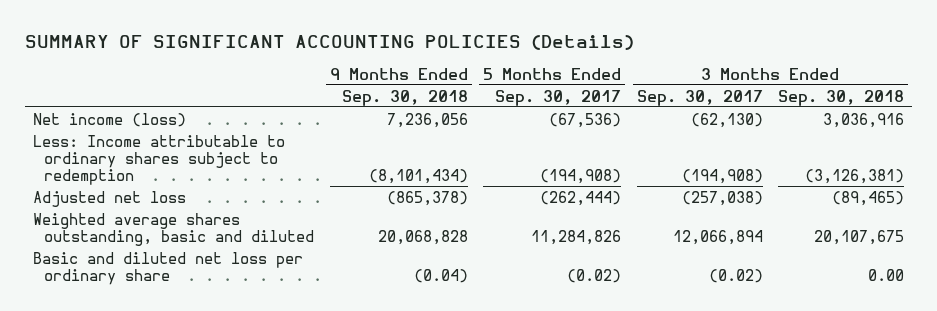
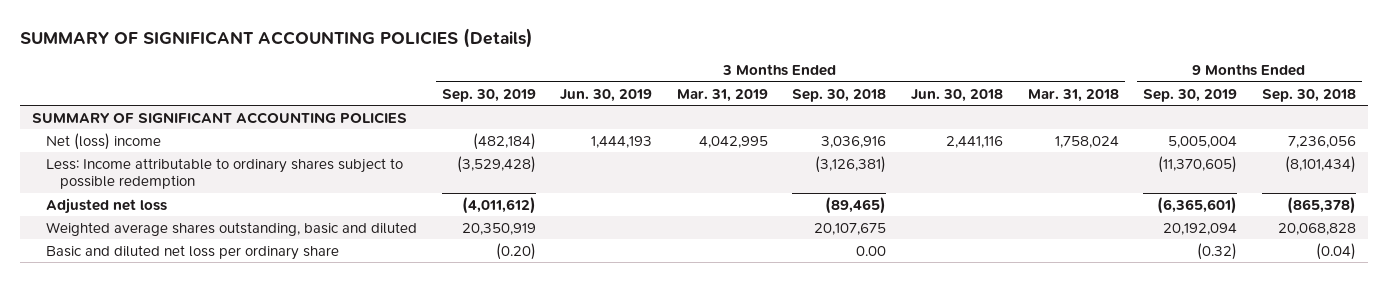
- | 9 Months Ended Sep. 30, 2018 | 5 Months Ended Sep. 30, 2017 | 3 Months Ended Sep. 30, 2017 | 3 Months Ended Sep. 30, 2018
+ | 3 Months Ended Sep. 30, 2019 | 3 Months Ended Jun. 30, 2019 | 3 Months Ended Mar. 31, 2019 | 3 Months Ended Sep. 30, 2018 | 3 Months Ended Jun. 30, 2018 | 3 Months Ended Mar. 31, 2018 | 9 Months Ended Sep. 30, 2019 | 9 Months Ended Sep. 30, 2018
- Net income (loss) | 7,236,056 | (67,536) | (62,130) | 3,036,916
- Less: Income attributable to ordinary shares subject to redemption | (8,101,434) | (194,908) | (194,908) | (3,126,381)
+ SUMMARY OF SIGNIFICANT ACCOUNTING POLICIES
+ Net (loss) income | (482,184) | 1,444,193 | 4,042,995 | 3,036,916 | 2,441,116 | 1,758,024 | 5,005,004 | 7,236,056
+ Less: Income attributable to ordinary shares subject to possible redemption | (3,529,428) | | | (3,126,381) | | | (11,370,605) | (8,101,434)

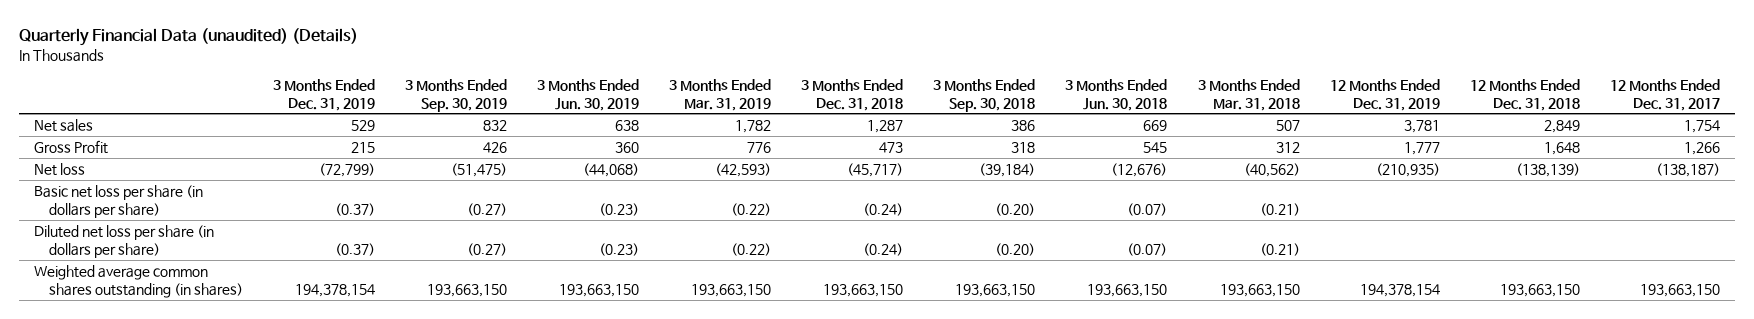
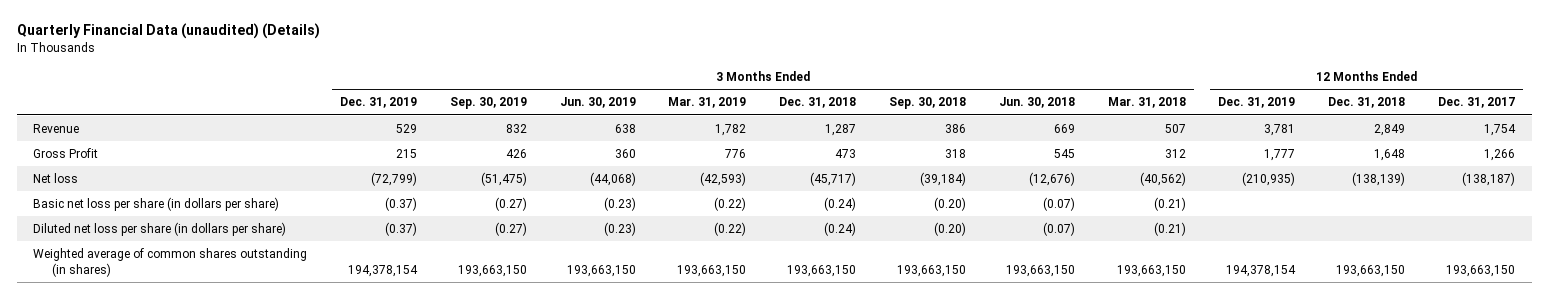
- Net sales | 529 | 832 | 638 | 1,782 | 1,287 | 386 | 669 | 507 | 3,781 | 2,849 | 1,754
+ Revenue | 529 | 832 | 638 | 1,782 | 1,287 | 386 | 669 | 507 | 3,781 | 2,849 | 1,754
- Weighted average common shares outstanding (in shares) | 194,378,154 | 193,663,150 | 193,663,150 | 193,663,150 | 193,663,150 | 193,663,150 | 193,663,150 | 193,663,150 | 194,378,154 | 193,663,150 | 193,663,150
+ Weighted average of common shares outstanding (in shares) | 194,378,154 | 193,663,150 | 193,663,150 | 193,663,150 | 193,663,150 | 193,663,150 | 193,663,150 | 193,663,150 | 194,378,154 | 193,663,150 | 193,663,150

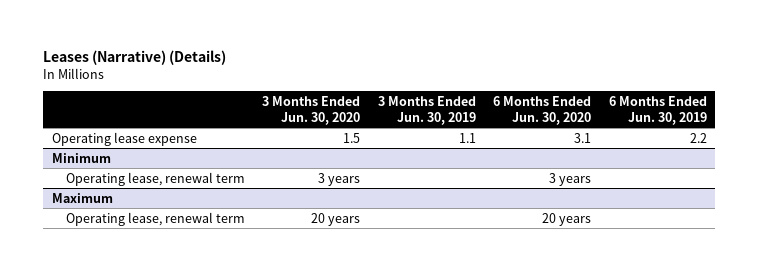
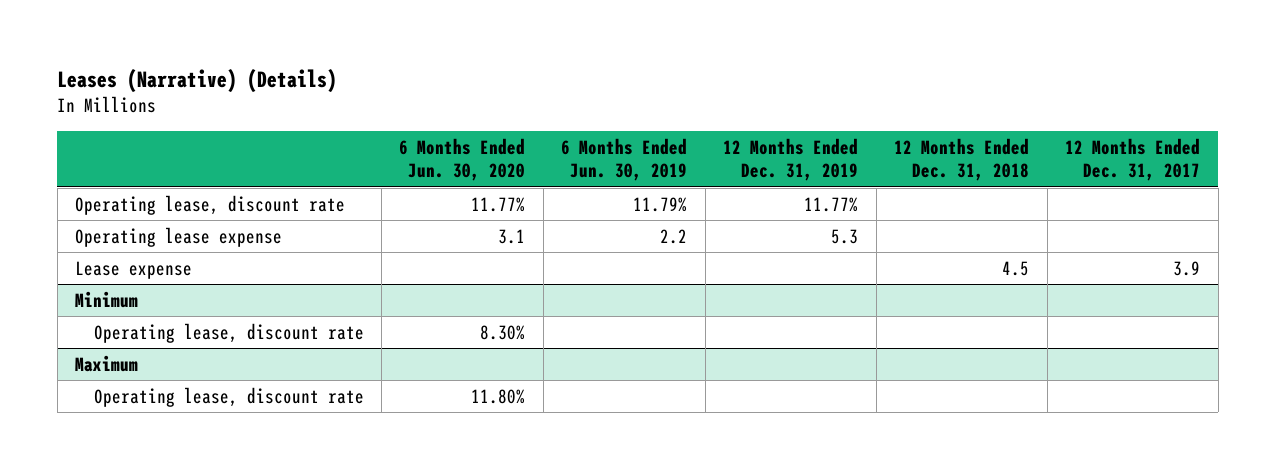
- | 3 Months Ended Jun. 30, 2020 | 3 Months Ended Jun. 30, 2019 | 6 Months Ended Jun. 30, 2020 | 6 Months Ended Jun. 30, 2019
+ | 6 Months Ended Jun. 30, 2020 | 6 Months Ended Jun. 30, 2019 | 12 Months Ended Dec. 31, 2019 | 12 Months Ended Dec. 31, 2018 | 12 Months Ended Dec. 31, 2017
+ Operating lease, discount rate | 11.77% | 11.79% | 11.77% | |
+ Lease expense | | | | 4.5 | 3.9
@ Minimum
- Operating lease, renewal term | 3 years | | 3 years |
+ Operating lease, discount rate | 8.30% | | | |
@ Maximum
- Operating lease, renewal term | 20 years | | 20 years |
+ Operating lease, discount rate | 11.80% | | | |

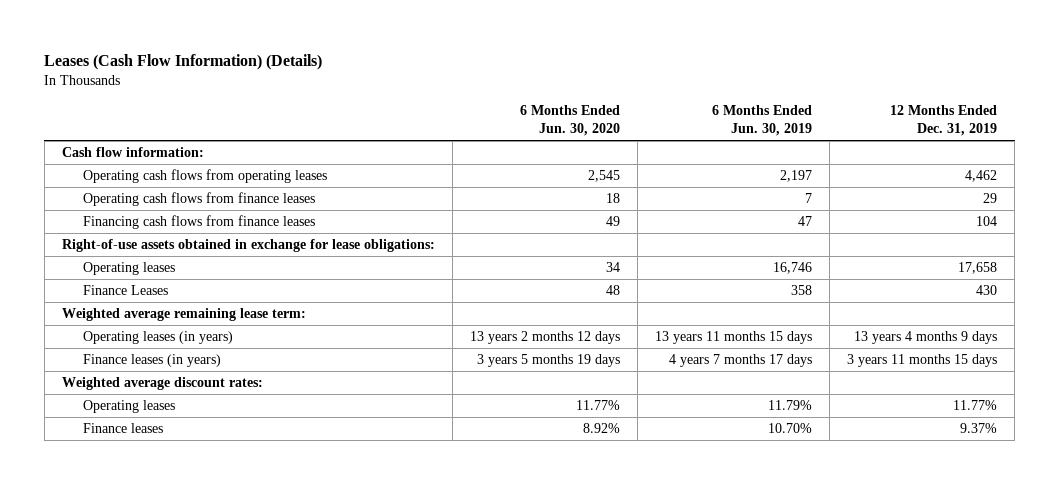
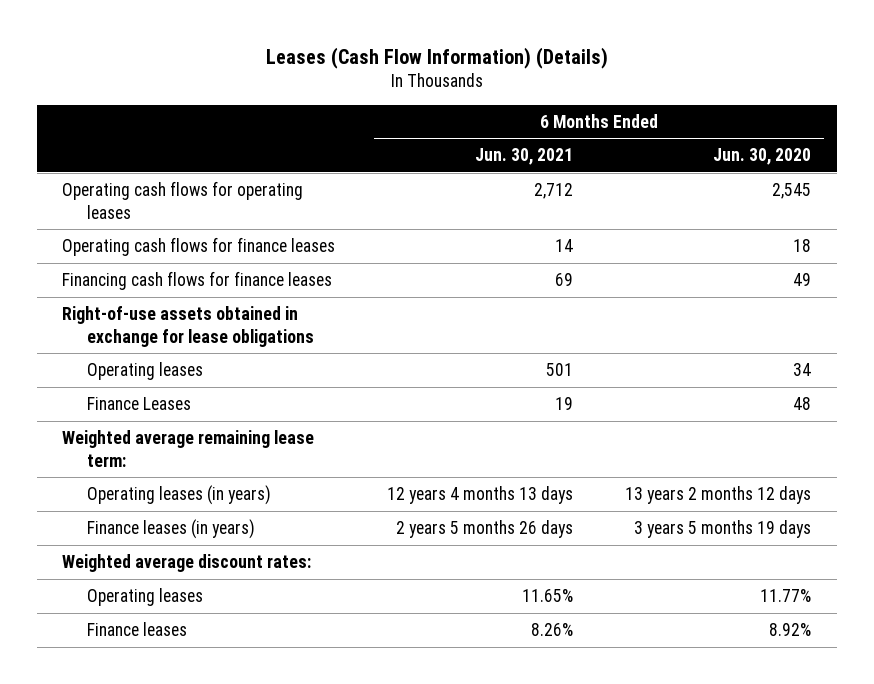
- | 6 Months Ended Jun. 30, 2020 | 6 Months Ended Jun. 30, 2019 | 12 Months Ended Dec. 31, 2019
+ | 6 Months Ended Jun. 30, 2021 | 6 Months Ended Jun. 30, 2020
- Cash flow information:
- Operating cash flows from operating leases | 2,545 | 2,197 | 4,462
- Operating cash flows from finance leases | 18 | 7 | 29
- Financing cash flows from finance leases | 49 | 47 | 104
- Right-of-use assets obtained in exchange for lease obligations:
+ Operating cash flows for operating leases | 2,712 | 2,545
+ Operating cash flows for finance leases | 14 | 18
+ Financing cash flows for finance leases | 69 | 49
+ Right-of-use assets obtained in exchange for lease obligations

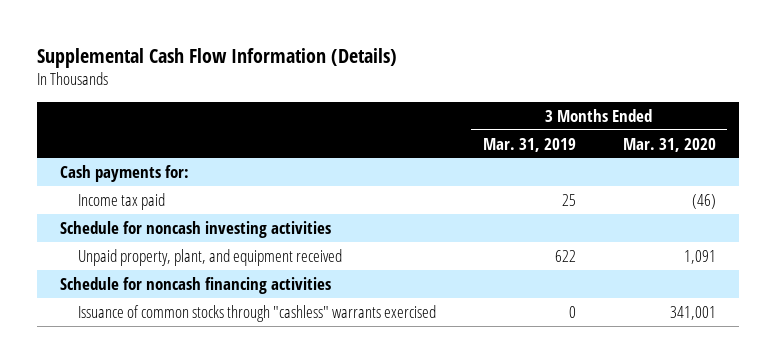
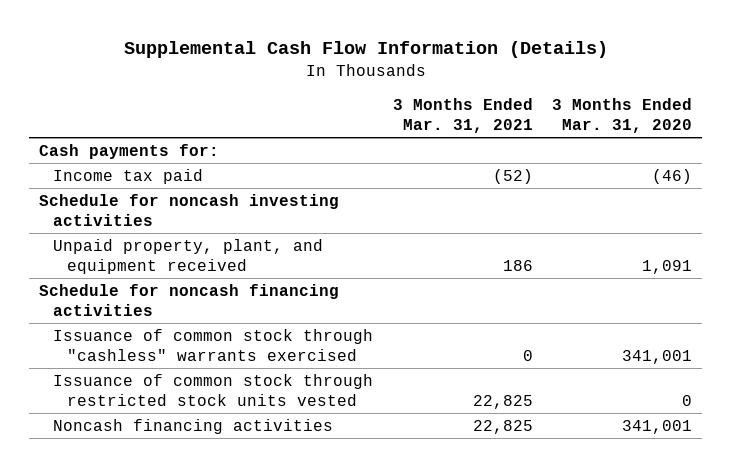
- | 3 Months Ended Mar. 31, 2019 | 3 Months Ended Mar. 31, 2020
+ | 3 Months Ended Mar. 31, 2021 | 3 Months Ended Mar. 31, 2020
- Issuance of common stocks through "cashless" warrants exercised | 0 | 341,001
+ Issuance of common stock through "cashless" warrants exercised | 0 | 341,001
+ Issuance of common stock through restricted stock units vested | 22,825 | 0
+ Noncash financing activities | 22,825 | 341,001

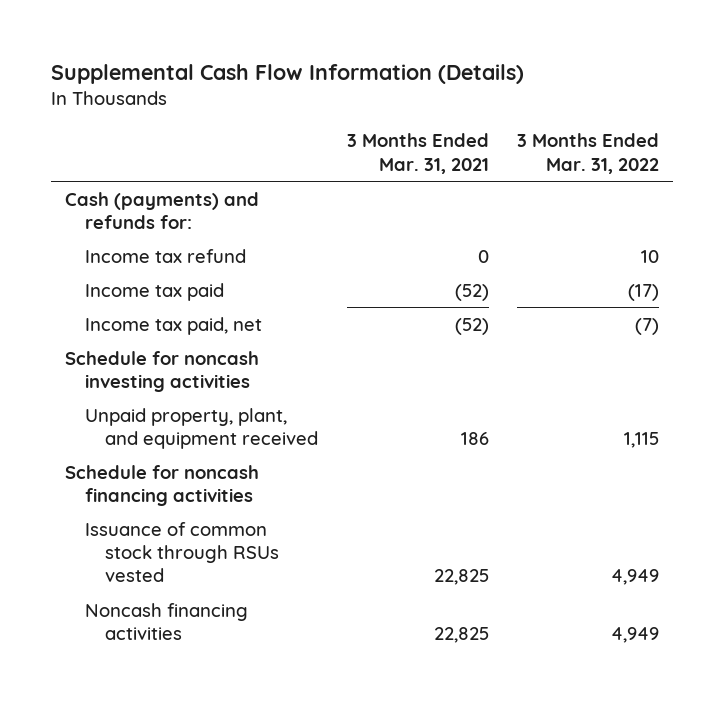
- | 3 Months Ended Mar. 31, 2021 | 3 Months Ended Mar. 31, 2020
+ | 3 Months Ended Mar. 31, 2021 | 3 Months Ended Mar. 31, 2022
- Cash payments for:
+ Cash (payments) and refunds for:
+ Income tax refund | 0 | 10
+ Income tax paid, net | (52) | (7)
- Issuance of common stock through "cashless" warrants exercised | 0 | 341,001
- Issuance of common stock through restricted stock units vested | 22,825 | 0
+ Issuance of common stock through RSUs vested | 22,825 | 4,949

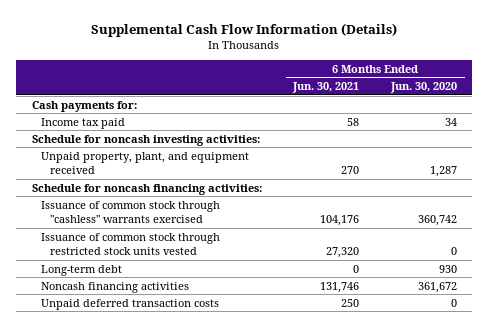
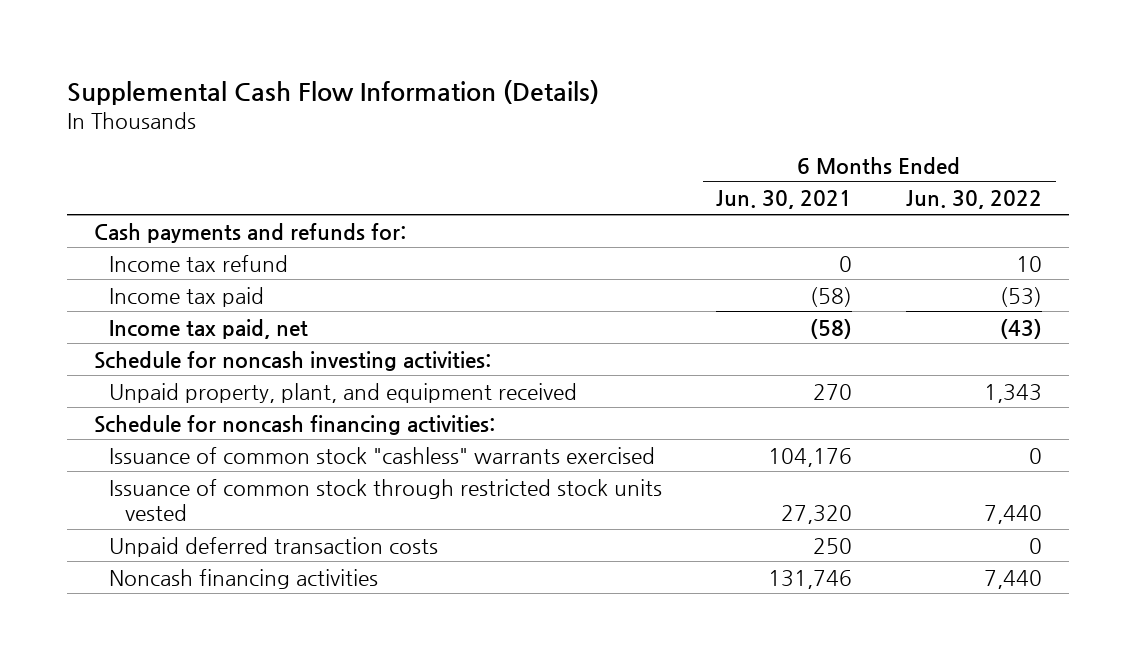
- | 6 Months Ended Jun. 30, 2021 | 6 Months Ended Jun. 30, 2020
+ | 6 Months Ended Jun. 30, 2021 | 6 Months Ended Jun. 30, 2022
- Cash payments for:
- Income tax paid | 58 | 34
+ Cash payments and refunds for:
+ Income tax refund | 0 | 10
+ Income tax paid | (58) | (53)
+ Income tax paid, net | (58) | (43)
- Issuance of common stock through "cashless" warrants exercised | 104,176 | 360,742
+ Issuance of common stock "cashless" warrants exercised | 104,176 | 0
- Long-term debt | 0 | 930
moved down: Noncash financing activities | 131,746 | 7,440

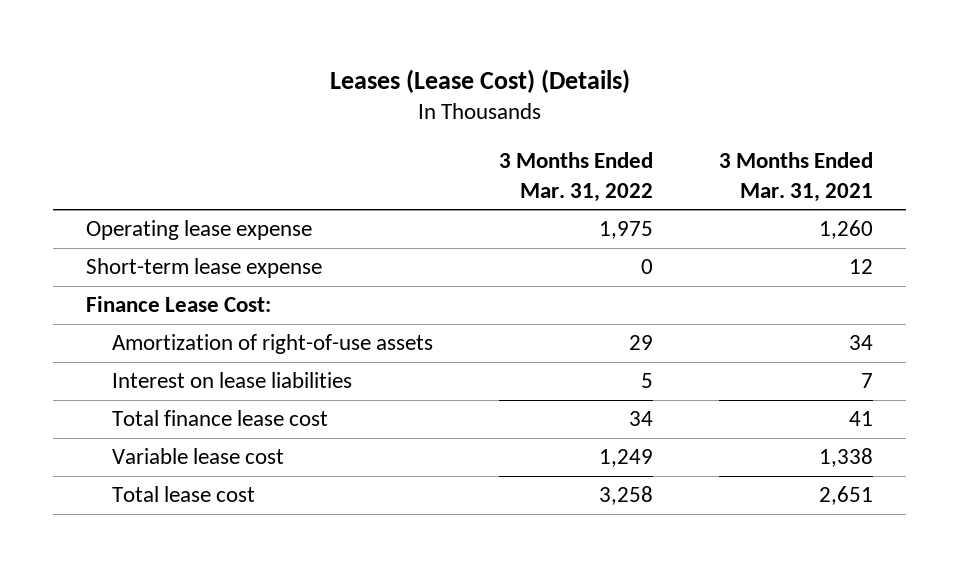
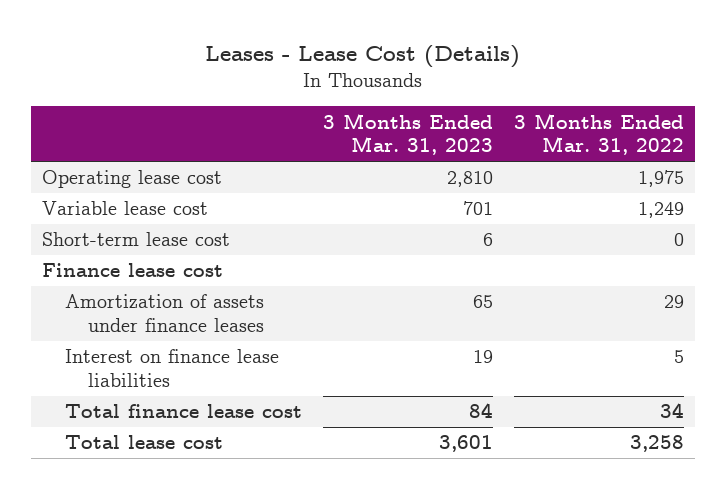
- Leases (Lease Cost) (Details)
+ Leases - Lease Cost (Details)
- | 3 Months Ended Mar. 31, 2022 | 3 Months Ended Mar. 31, 2021
+ | 3 Months Ended Mar. 31, 2023 | 3 Months Ended Mar. 31, 2022
- Operating lease expense | 1,975 | 1,260
- Short-term lease expense | 0 | 12
- Finance Lease Cost:
- Amortization of right-of-use assets | 29 | 34
- Interest on lease liabilities | 5 | 7
+ Operating lease cost | 2,810 | 1,975
+ Short-term lease cost | 6 | 0
+ Finance lease cost
+ Amortization of assets under finance leases | 65 | 29
+ Interest on finance lease liabilities | 19 | 5
moved down: Total finance lease cost | 84 | 34

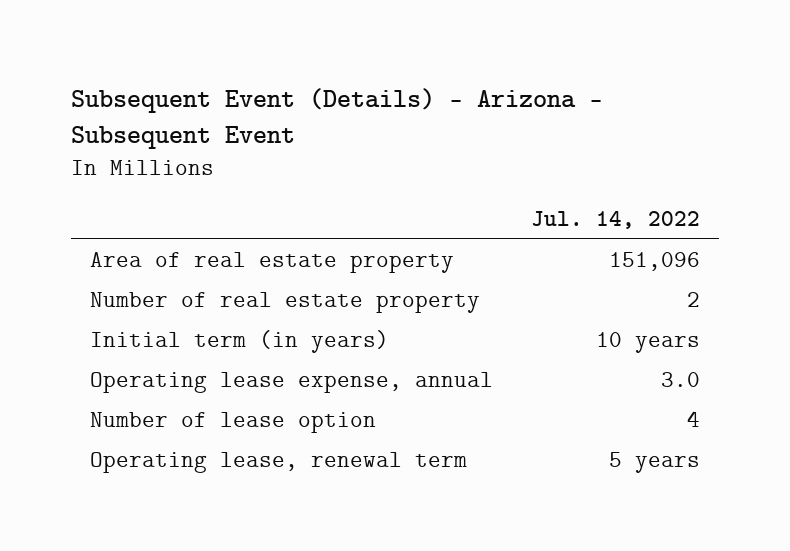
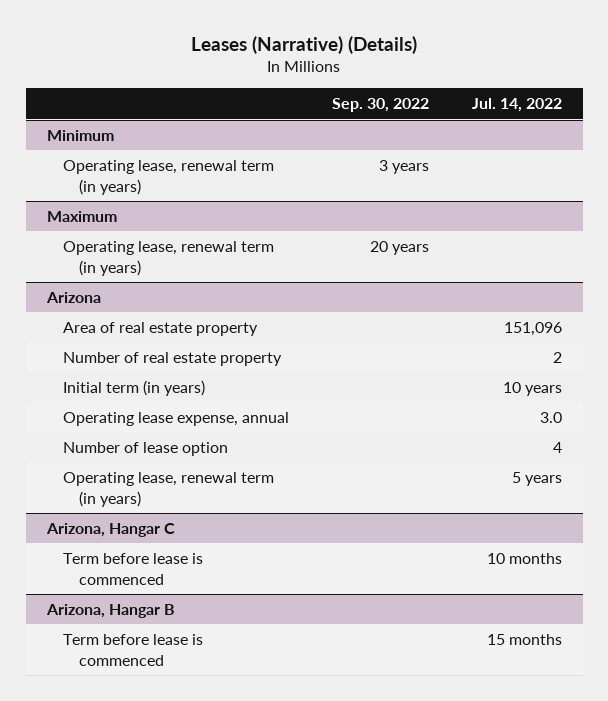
- Subsequent Event (Details) - Arizona - Subsequent Event
+ Leases (Narrative) (Details)
- | Jul. 14, 2022
+ | Sep. 30, 2022 | Jul. 14, 2022
+ Minimum
+ Operating lease, renewal term (in years) | 3 years |
+ Maximum
+ Operating lease, renewal term (in years) | 20 years |
+ Arizona
- Operating lease, renewal term | 5 years
+ Operating lease, renewal term (in years) | | 5 years
+ Arizona, Hangar C
+ Term before lease is commenced | | 10 months
+ Arizona, Hangar B
+ Term before lease is commenced | | 15 months

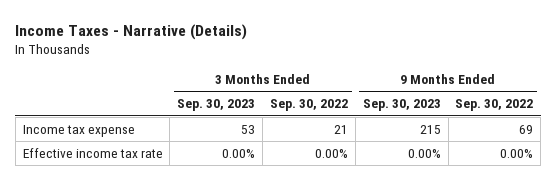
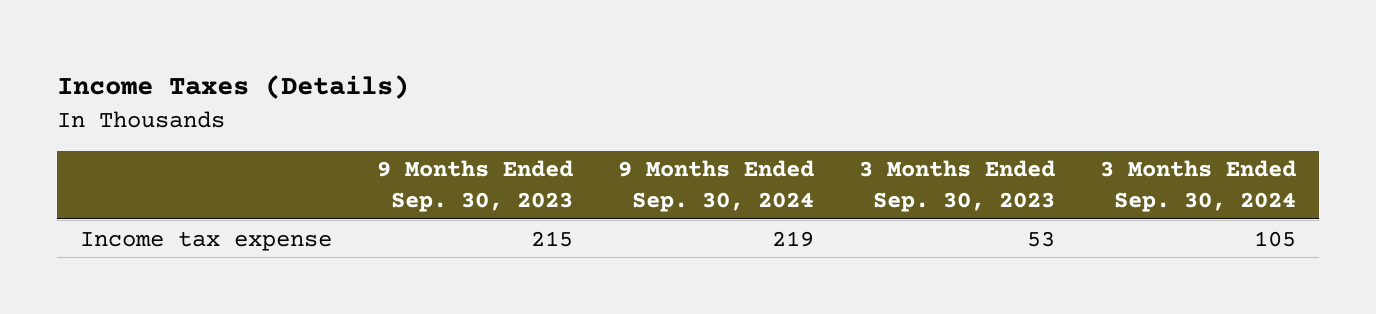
- Income Taxes - Narrative (Details)
+ Income Taxes (Details)
- | 3 Months Ended Sep. 30, 2023 | 3 Months Ended Sep. 30, 2022 | 9 Months Ended Sep. 30, 2023 | 9 Months Ended Sep. 30, 2022
+ | 9 Months Ended Sep. 30, 2023 | 9 Months Ended Sep. 30, 2024 | 3 Months Ended Sep. 30, 2023 | 3 Months Ended Sep. 30, 2024
- Effective income tax rate | 0.00% | 0.00% | 0.00% | 0.00%

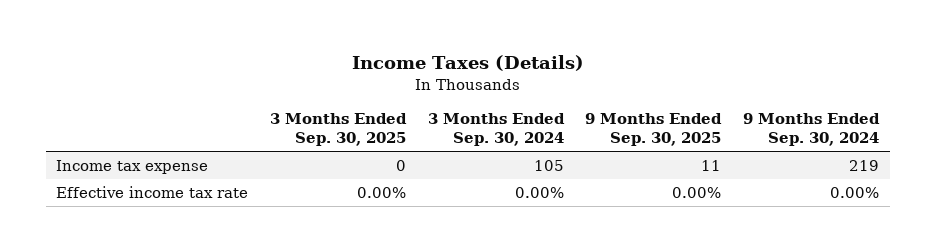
- | 9 Months Ended Sep. 30, 2023 | 9 Months Ended Sep. 30, 2024 | 3 Months Ended Sep. 30, 2023 | 3 Months Ended Sep. 30, 2024
+ | 3 Months Ended Sep. 30, 2025 | 3 Months Ended Sep. 30, 2024 | 9 Months Ended Sep. 30, 2025 | 9 Months Ended Sep. 30, 2024
+ Effective income tax rate | 0.00% | 0.00% | 0.00% | 0.00%

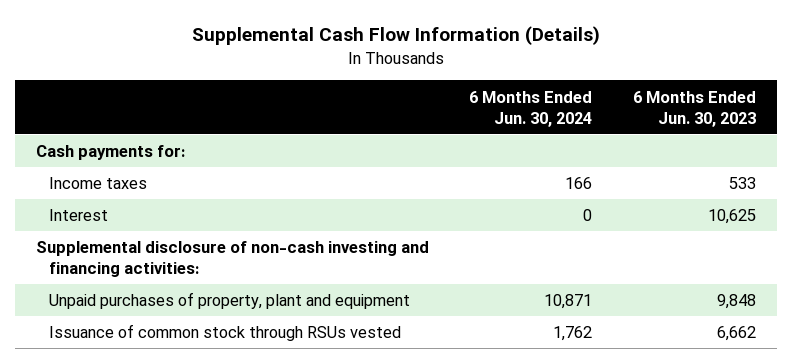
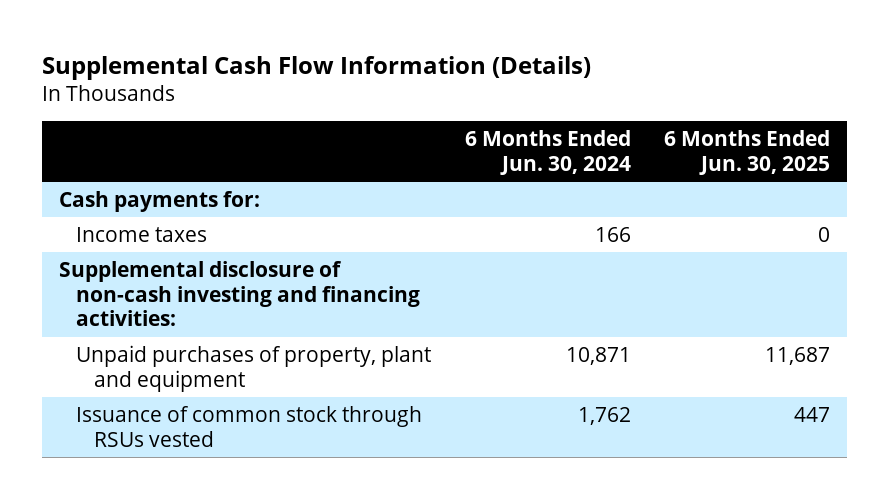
- | 6 Months Ended Jun. 30, 2024 | 6 Months Ended Jun. 30, 2023
+ | 6 Months Ended Jun. 30, 2024 | 6 Months Ended Jun. 30, 2025
- Interest | 0 | 10,625

